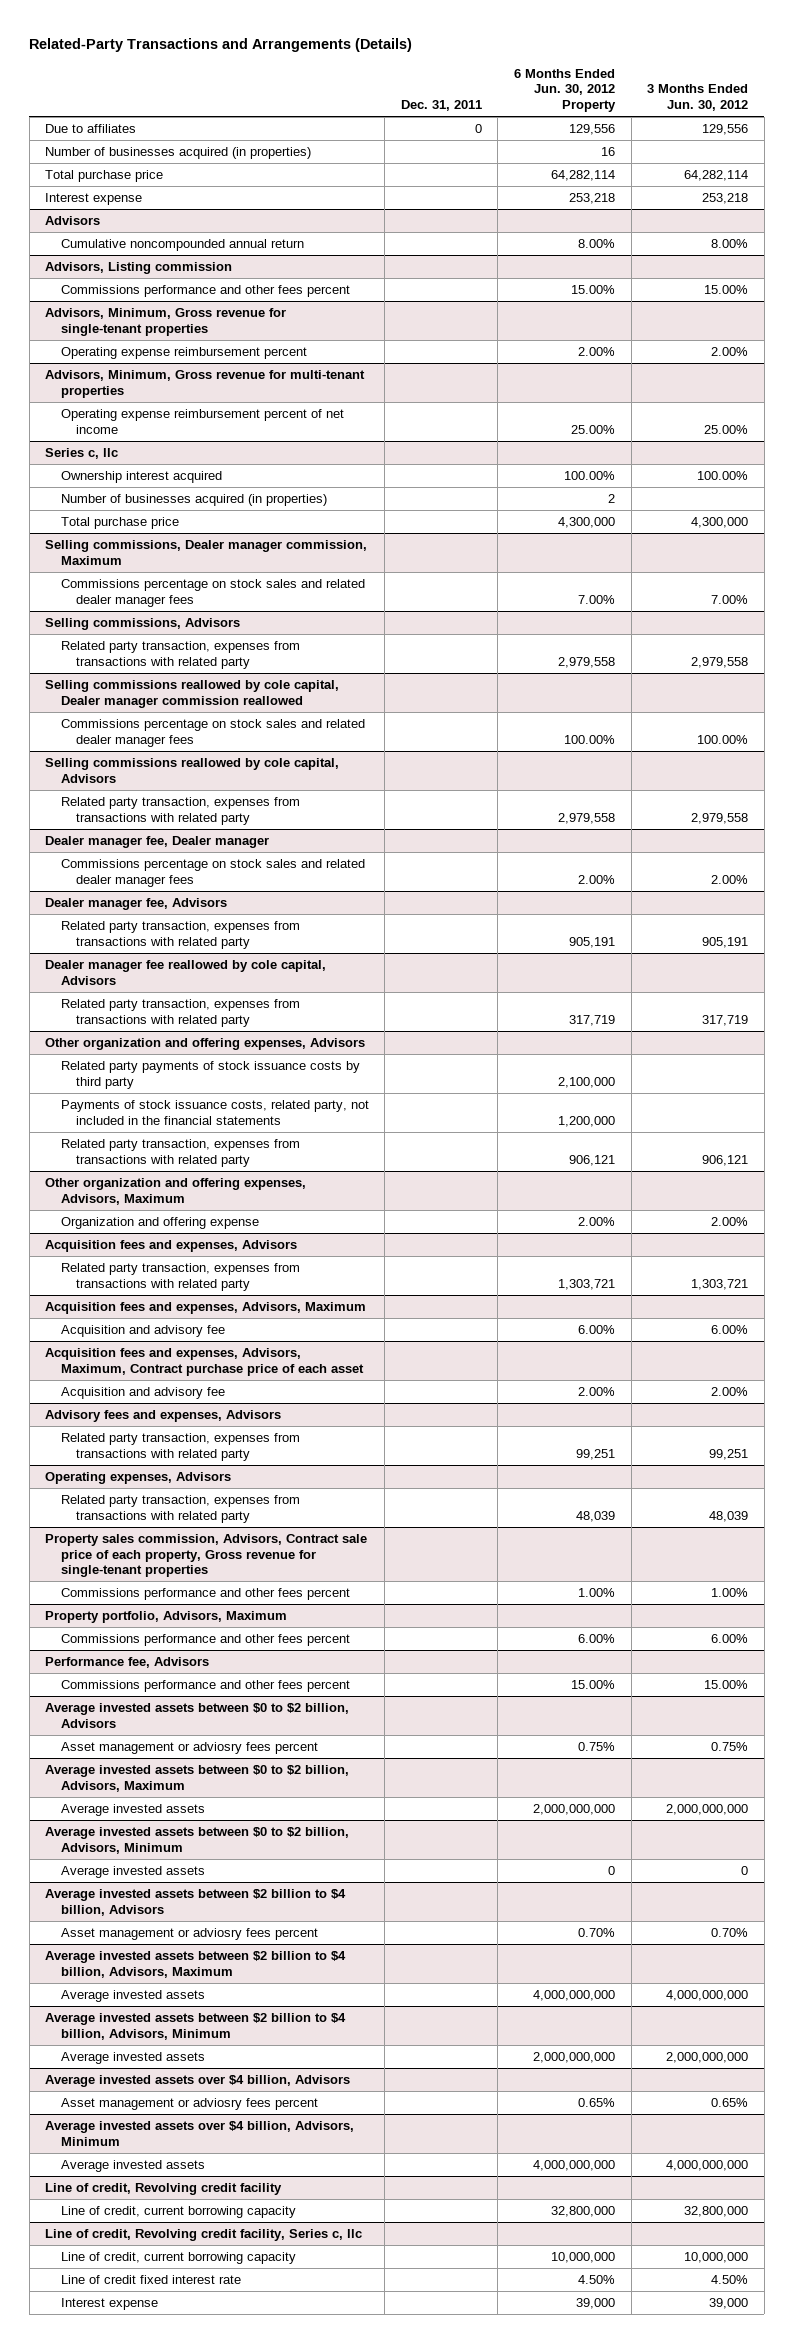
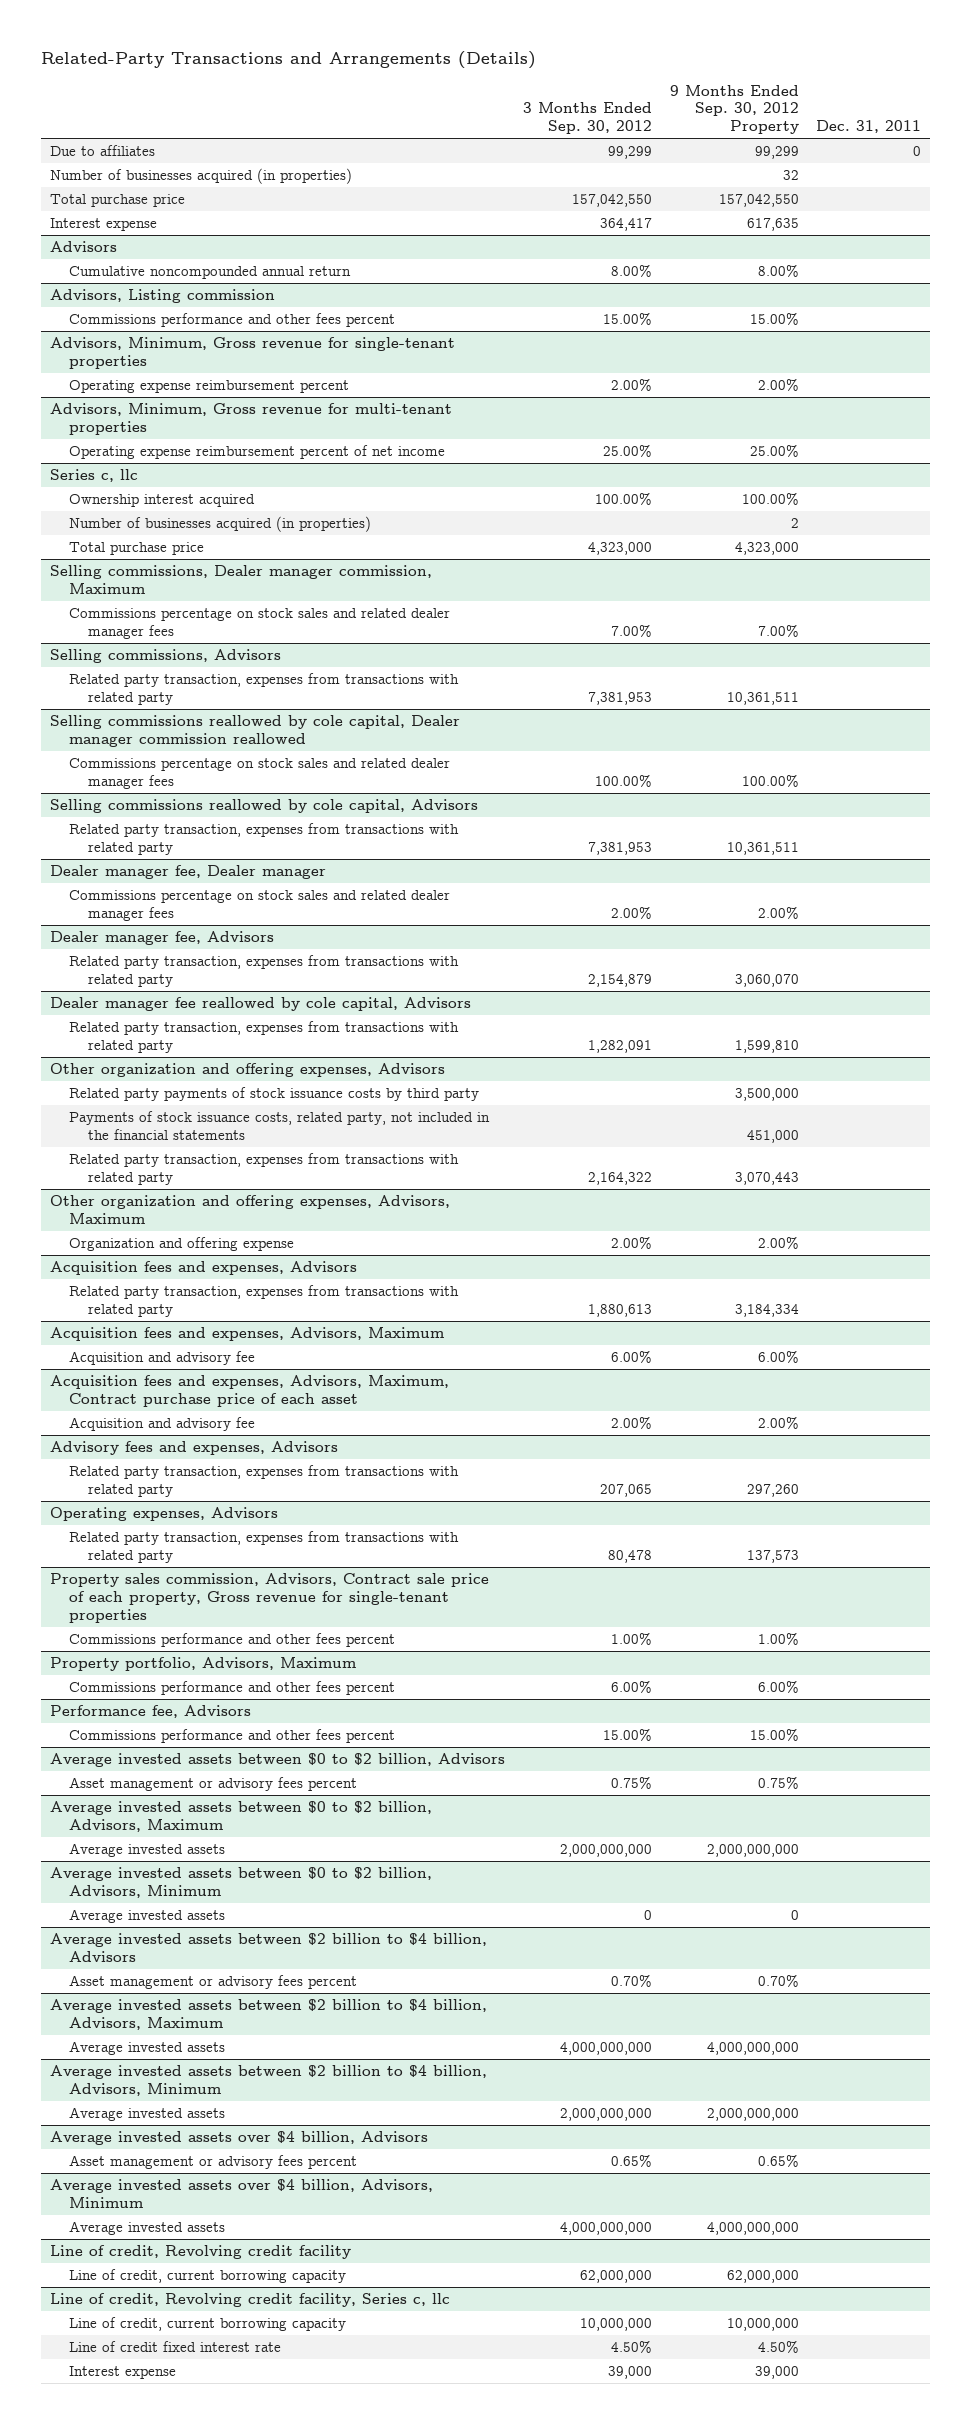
- | Dec. 31, 2011 | 6 Months Ended Jun. 30, 2012 Property | 3 Months Ended Jun. 30, 2012
+ | 3 Months Ended Sep. 30, 2012 | 9 Months Ended Sep. 30, 2012 Property | Dec. 31, 2011
@ Average invested assets between $0 to $2 billion, Advisors
- Asset management or adviosry fees percent | | 0.75% | 0.75%
+ Asset management or advisory fees percent | 0.75% | 0.75% |
@ Average invested assets between $2 billion to $4 billion, Advisors
- Asset management or adviosry fees percent | | 0.70% | 0.70%
+ Asset management or advisory fees percent | 0.70% | 0.70% |
@ Average invested assets over $4 billion, Advisors
- Asset management or adviosry fees percent | | 0.65% | 0.65%
+ Asset management or advisory fees percent | 0.65% | 0.65% |

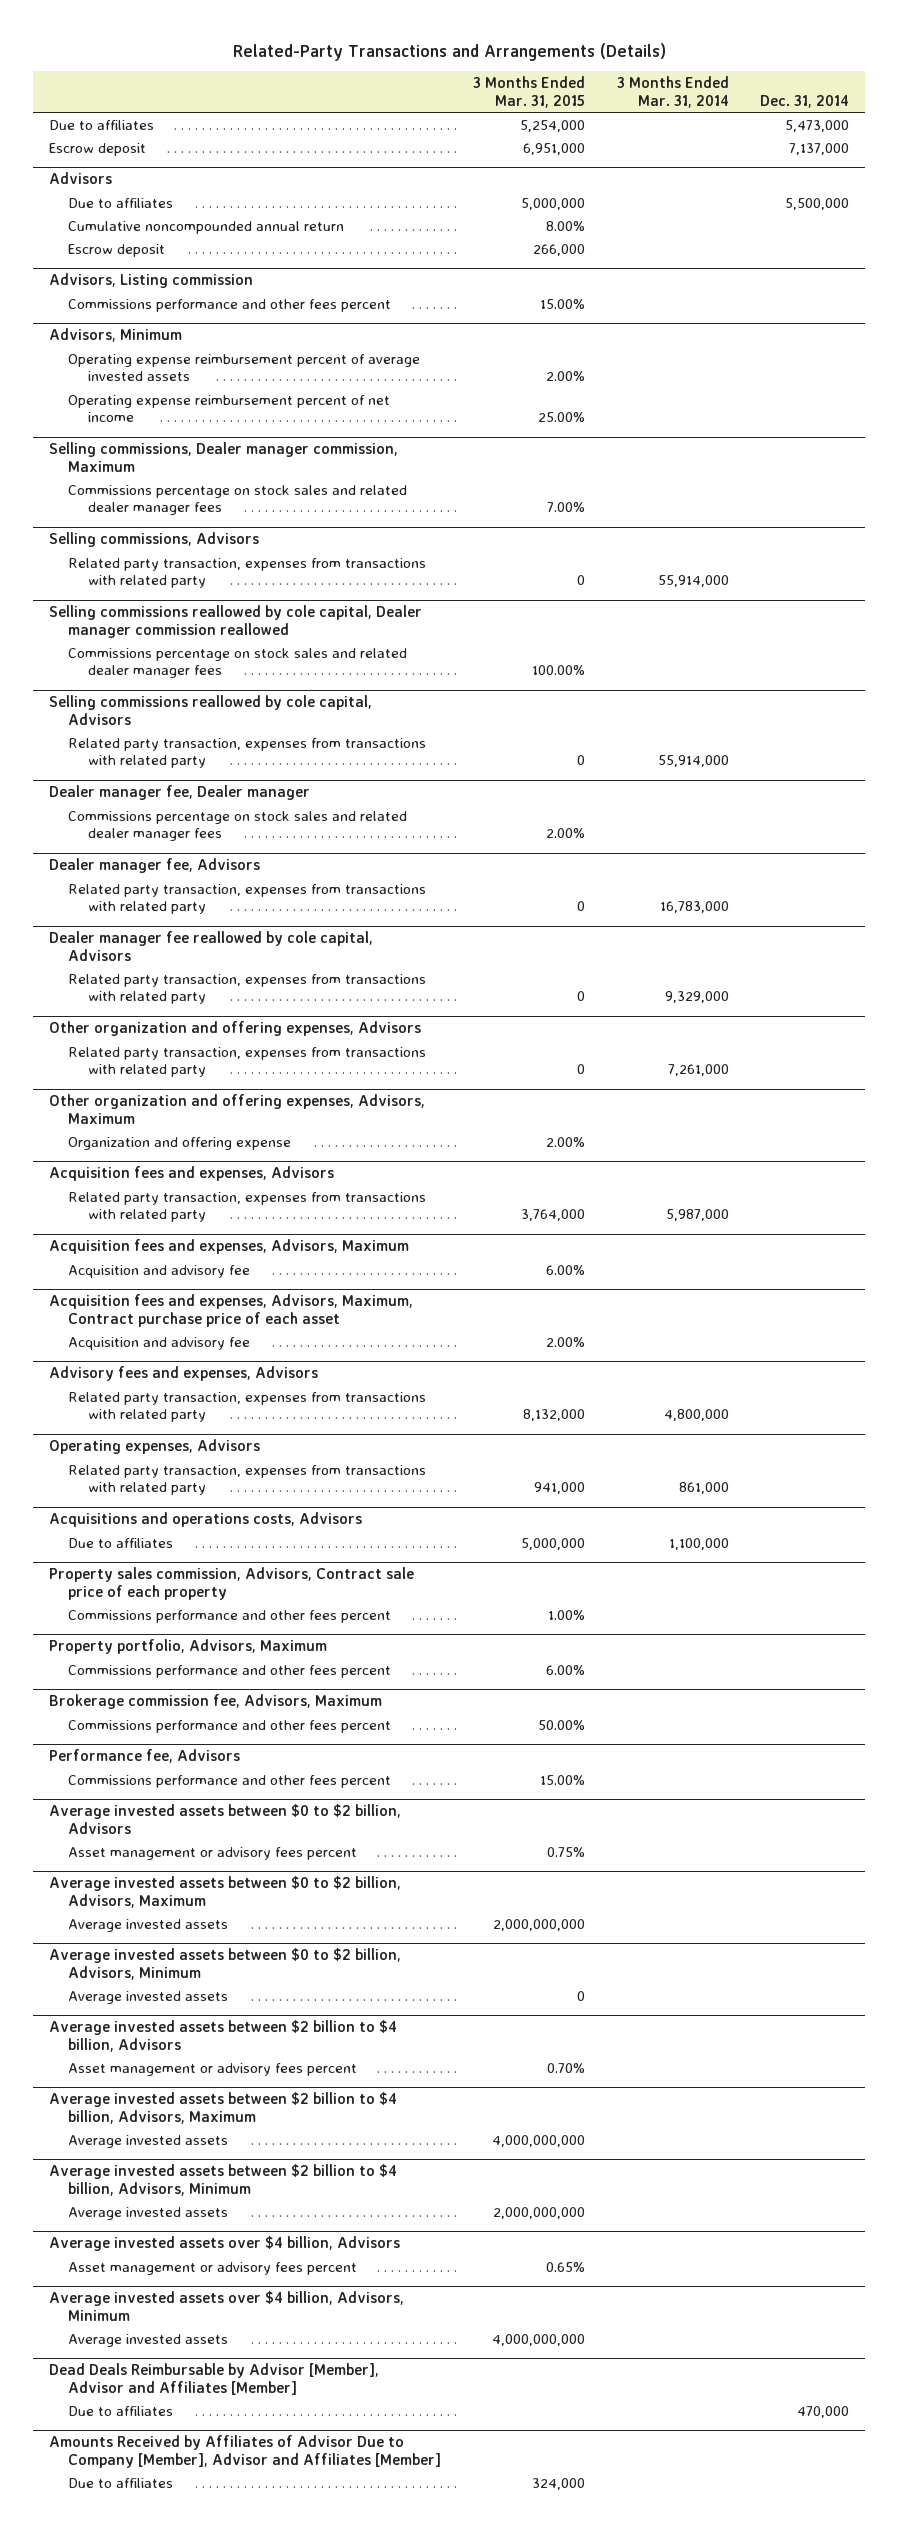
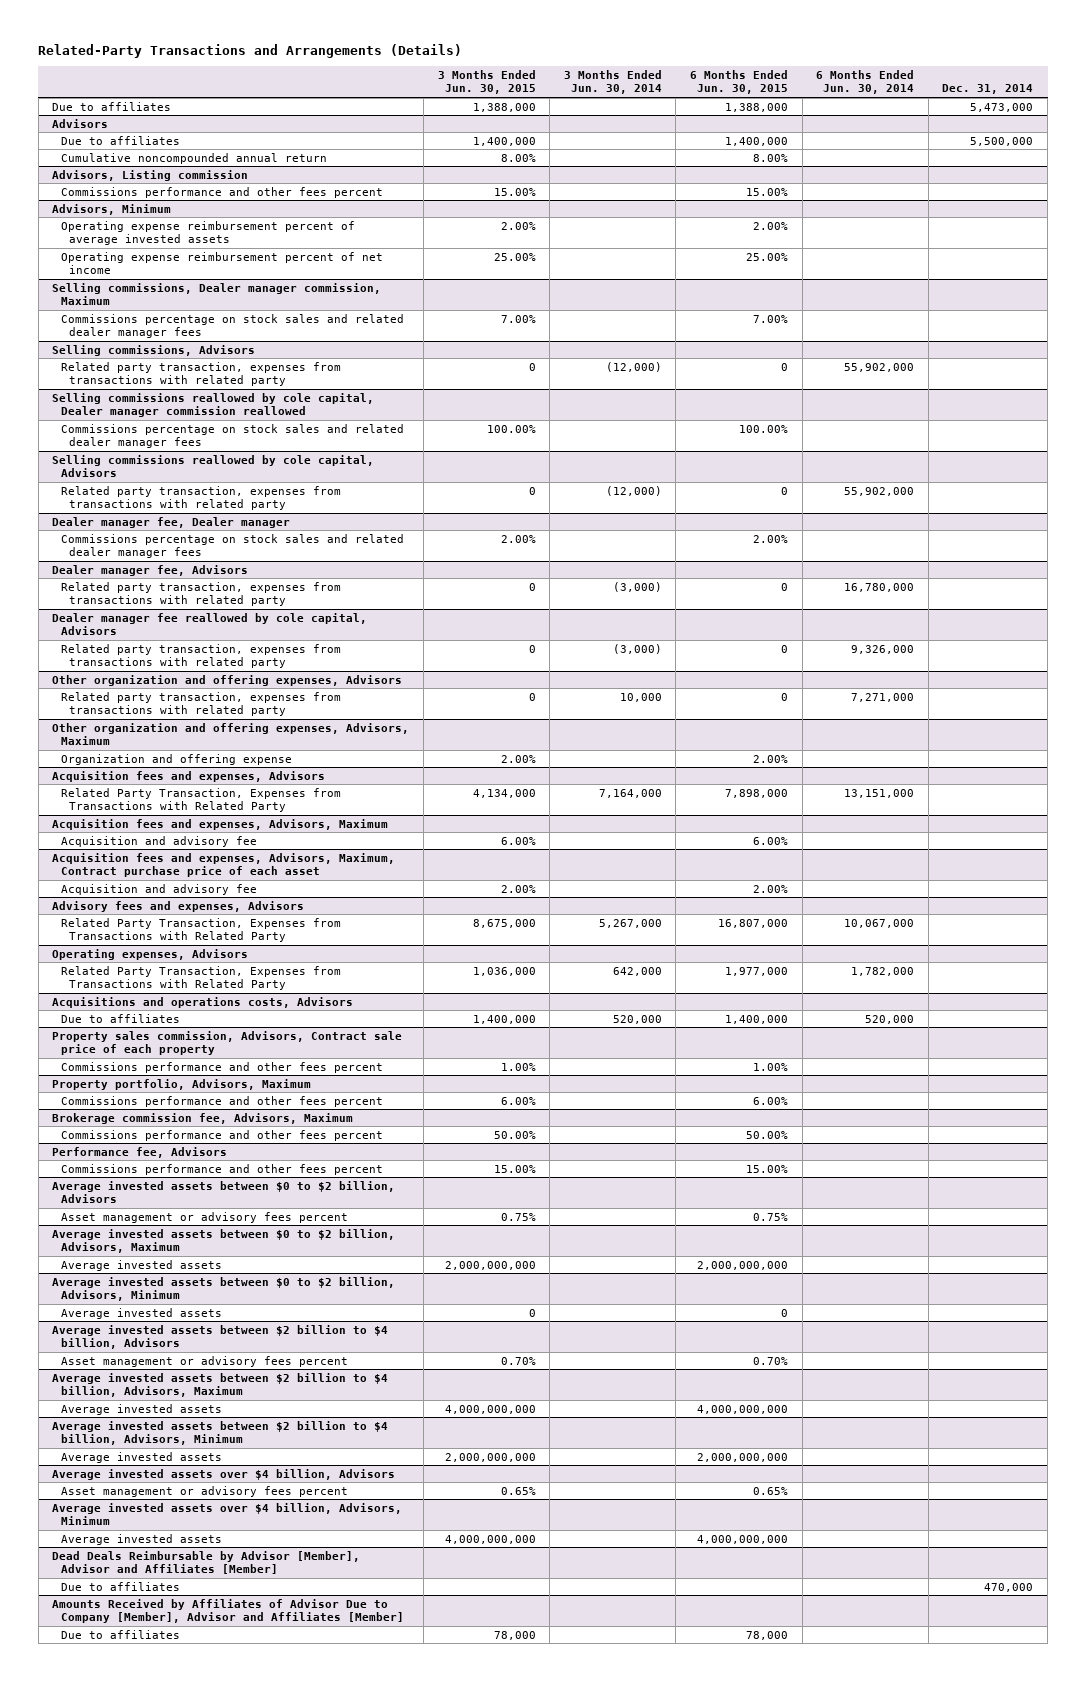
- | 3 Months Ended Mar. 31, 2015 | 3 Months Ended Mar. 31, 2014 | Dec. 31, 2014
+ | 3 Months Ended Jun. 30, 2015 | 3 Months Ended Jun. 30, 2014 | 6 Months Ended Jun. 30, 2015 | 6 Months Ended Jun. 30, 2014 | Dec. 31, 2014
- Escrow deposit | 6,951,000 | | 7,137,000
@ Advisors
- Escrow deposit | 266,000 | |
@ Acquisition fees and expenses, Advisors
- Related party transaction, expenses from transactions with related party | 3,764,000 | 5,987,000 |
+ Related Party Transaction, Expenses from Transactions with Related Party | 4,134,000 | 7,164,000 | 7,898,000 | 13,151,000 |
@ Advisory fees and expenses, Advisors
- Related party transaction, expenses from transactions with related party | 8,132,000 | 4,800,000 |
+ Related Party Transaction, Expenses from Transactions with Related Party | 8,675,000 | 5,267,000 | 16,807,000 | 10,067,000 |
@ Operating expenses, Advisors
- Related party transaction, expenses from transactions with related party | 941,000 | 861,000 |
+ Related Party Transaction, Expenses from Transactions with Related Party | 1,036,000 | 642,000 | 1,977,000 | 1,782,000 |

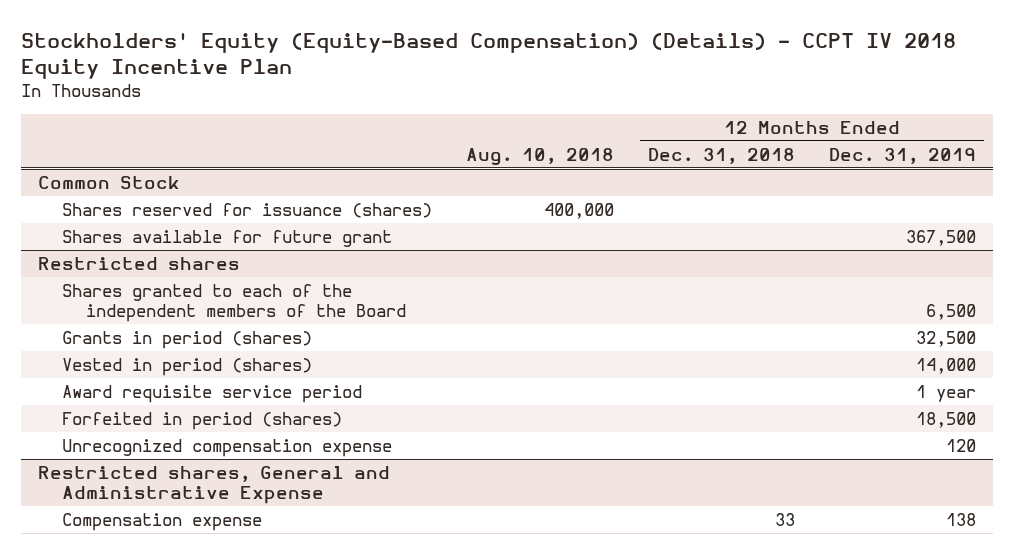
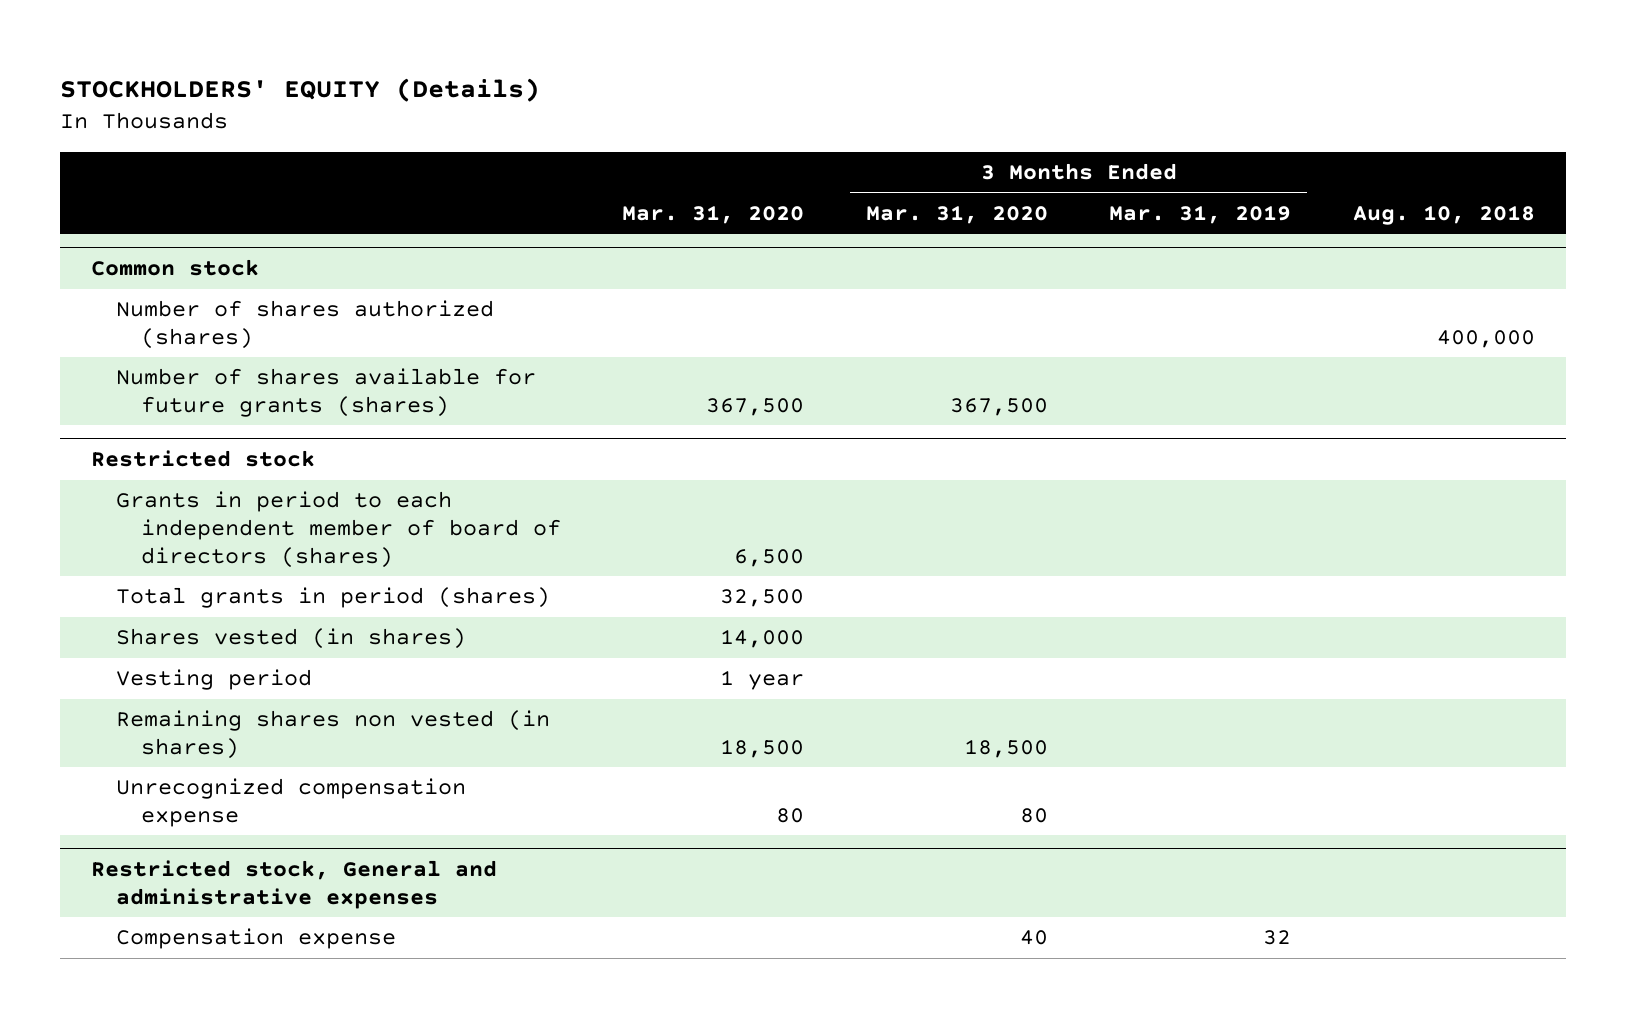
- Stockholders' Equity (Equity-Based Compensation) (Details) - CCPT IV 2018 Equity Incentive Plan
+ STOCKHOLDERS' EQUITY (Details)
- | Aug. 10, 2018 | 12 Months Ended Dec. 31, 2018 | 12 Months Ended Dec. 31, 2019
+ | Mar. 31, 2020 | 3 Months Ended Mar. 31, 2020 | 3 Months Ended Mar. 31, 2019 | Aug. 10, 2018
- Common Stock
- Shares reserved for issuance (shares) | 400,000 | |
- Shares available for future grant | | | 367,500
- Restricted shares
- Shares granted to each of the independent members of the Board | | | 6,500
- Grants in period (shares) | | | 32,500
- Vested in period (shares) | | | 14,000
- Award requisite service period | | | 1 year
- Forfeited in period (shares) | | | 18,500
- Unrecognized compensation expense | | | 120
- Restricted shares, General and Administrative Expense
+ Common stock
+ Number of shares authorized (shares) | | | | 400,000
+ Number of shares available for future grants (shares) | 367,500 | 367,500 | |
+ Restricted stock
+ Grants in period to each independent member of board of directors (shares) | 6,500 | | |
+ Total grants in period (shares) | 32,500 | | |
+ Shares vested (in shares) | 14,000 | | |
+ Vesting period | 1 year | | |
+ Remaining shares non vested (in shares) | 18,500 | 18,500 | |
+ Unrecognized compensation expense | 80 | 80 | |
+ Restricted stock, General and administrative expenses

